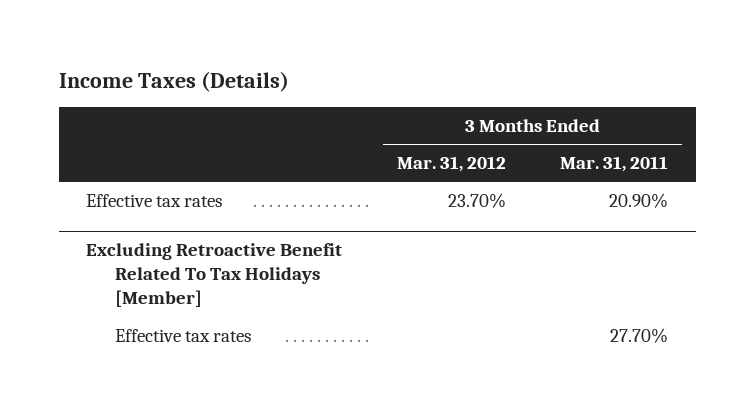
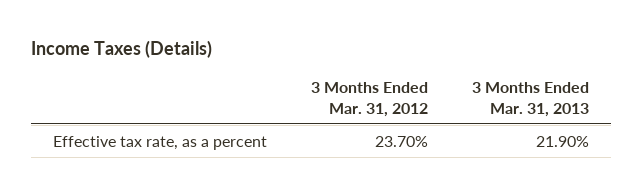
- | 3 Months Ended Mar. 31, 2012 | 3 Months Ended Mar. 31, 2011
+ | 3 Months Ended Mar. 31, 2012 | 3 Months Ended Mar. 31, 2013
- Effective tax rates | 23.70% | 20.90%
- Excluding Retroactive Benefit Related To Tax Holidays [Member]
- Effective tax rates | | 27.70%
+ Effective tax rate, as a percent | 23.70% | 21.90%

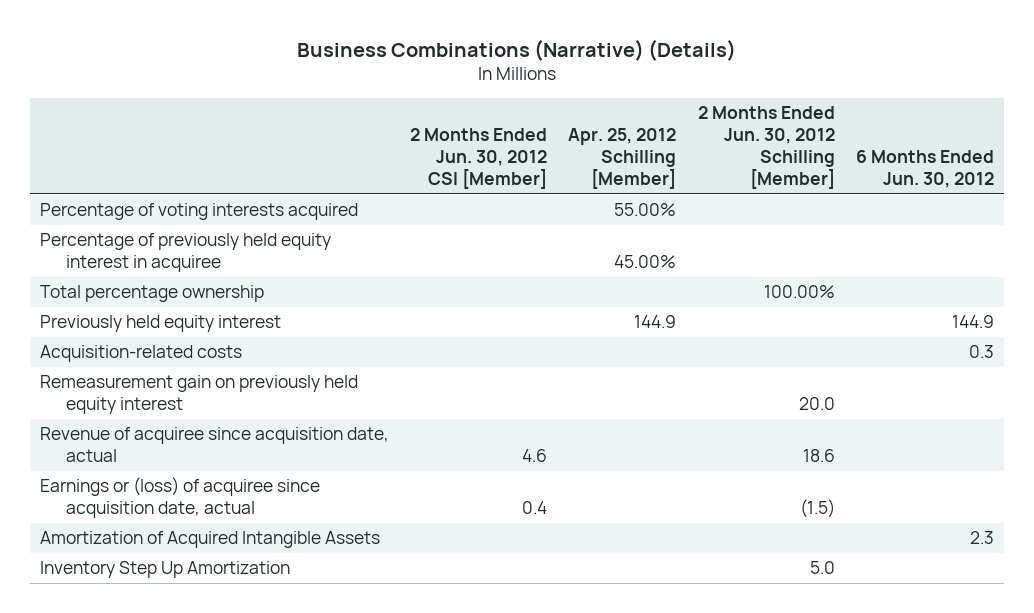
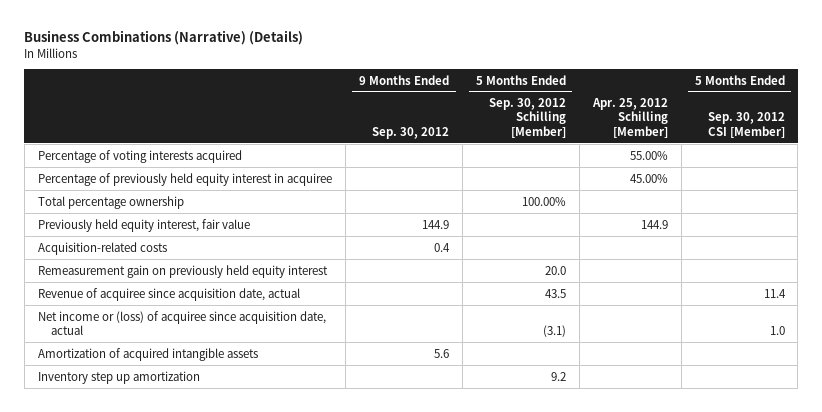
- | 2 Months Ended Jun. 30, 2012 CSI [Member] | Apr. 25, 2012 Schilling [Member] | 2 Months Ended Jun. 30, 2012 Schilling [Member] | 6 Months Ended Jun. 30, 2012
+ | 9 Months Ended Sep. 30, 2012 | 5 Months Ended Sep. 30, 2012 Schilling [Member] | Apr. 25, 2012 Schilling [Member] | 5 Months Ended Sep. 30, 2012 CSI [Member]
- Previously held equity interest | | 144.9 | | 144.9
+ Previously held equity interest, fair value | 144.9 | | 144.9 |
- Earnings or (loss) of acquiree since acquisition date, actual | 0.4 | | (1.5) |
- Amortization of Acquired Intangible Assets | | | | 2.3
- Inventory Step Up Amortization | | | 5.0 |
+ Net income or (loss) of acquiree since acquisition date, actual | | (3.1) | | 1.0
+ Amortization of acquired intangible assets | 5.6 | | |
+ Inventory step up amortization | | 9.2 | |

